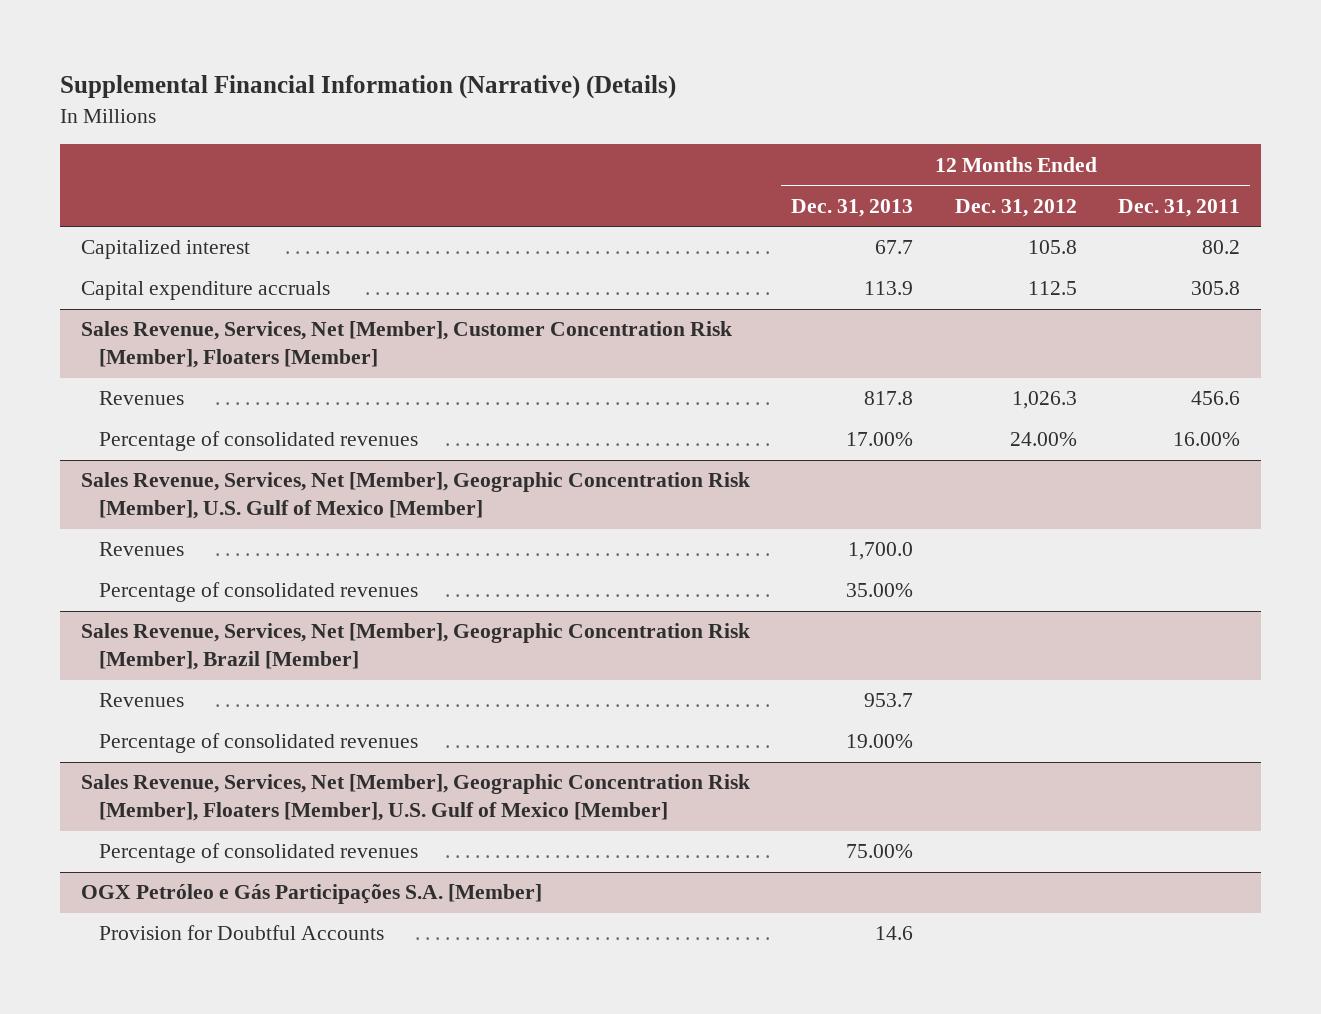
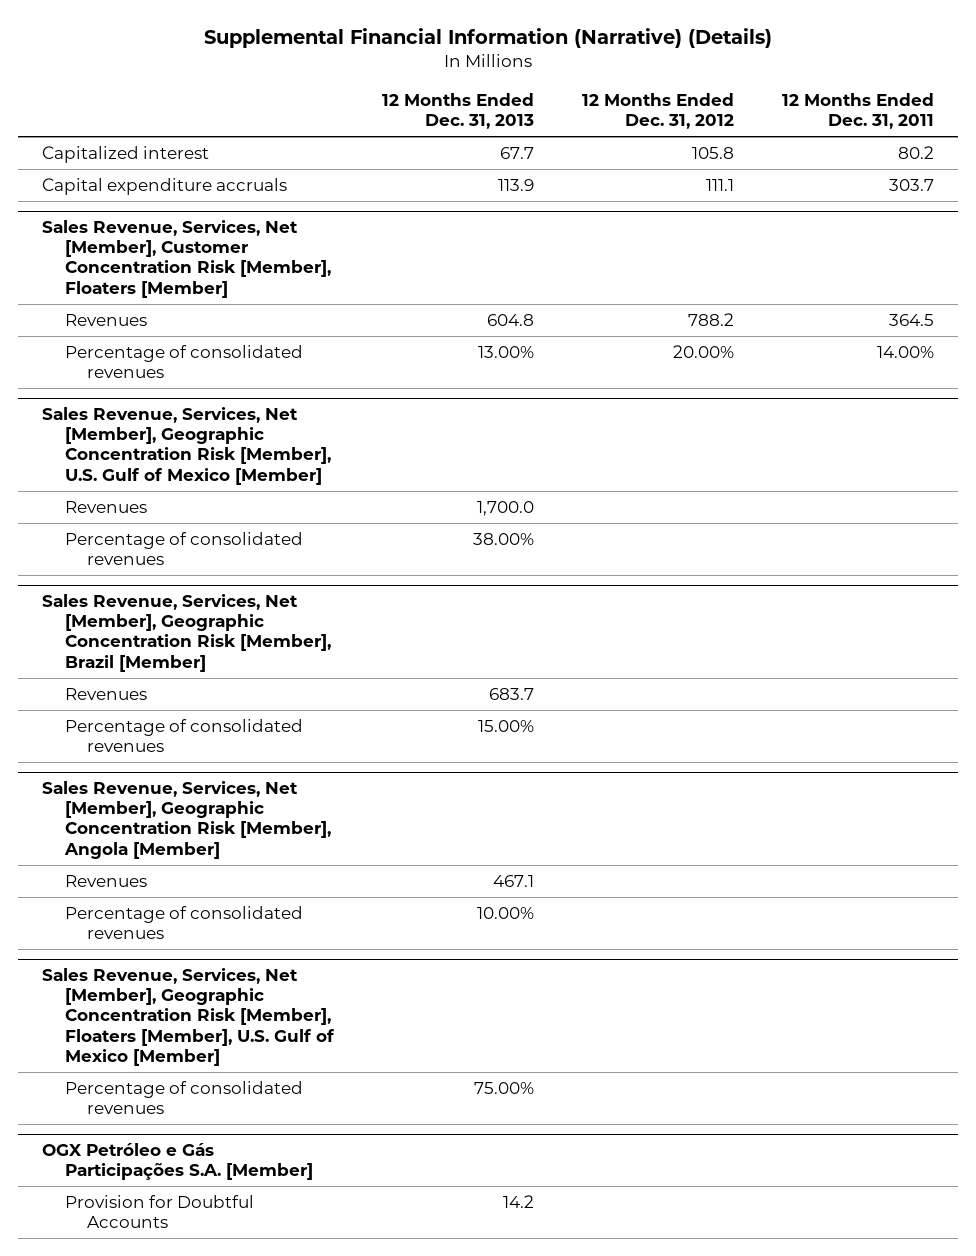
- Capital expenditure accruals | 113.9 | 112.5 | 305.8
+ Capital expenditure accruals | 113.9 | 111.1 | 303.7
@ Sales Revenue, Services, Net [Member], Customer Concentration Risk [Member], Floaters [Member]
- Revenues | 817.8 | 1,026.3 | 456.6
- Percentage of consolidated revenues | 17.00% | 24.00% | 16.00%
+ Revenues | 604.8 | 788.2 | 364.5
+ Percentage of consolidated revenues | 13.00% | 20.00% | 14.00%
@ Sales Revenue, Services, Net [Member], Geographic Concentration Risk [Member], U.S. Gulf of Mexico [Member]
- Percentage of consolidated revenues | 35.00% | |
+ Percentage of consolidated revenues | 38.00% | |
@ Sales Revenue, Services, Net [Member], Geographic Concentration Risk [Member], Brazil [Member]
- Revenues | 953.7 | |
- Percentage of consolidated revenues | 19.00% | |
+ Revenues | 683.7 | |
+ Percentage of consolidated revenues | 15.00% | |
+ Sales Revenue, Services, Net [Member], Geographic Concentration Risk [Member], Angola [Member]
+ Revenues | 467.1 | |
+ Percentage of consolidated revenues | 10.00% | |
@ OGX Petróleo e Gás Participações S.A. [Member]
- Provision for Doubtful Accounts | 14.6 | |
+ Provision for Doubtful Accounts | 14.2 | |

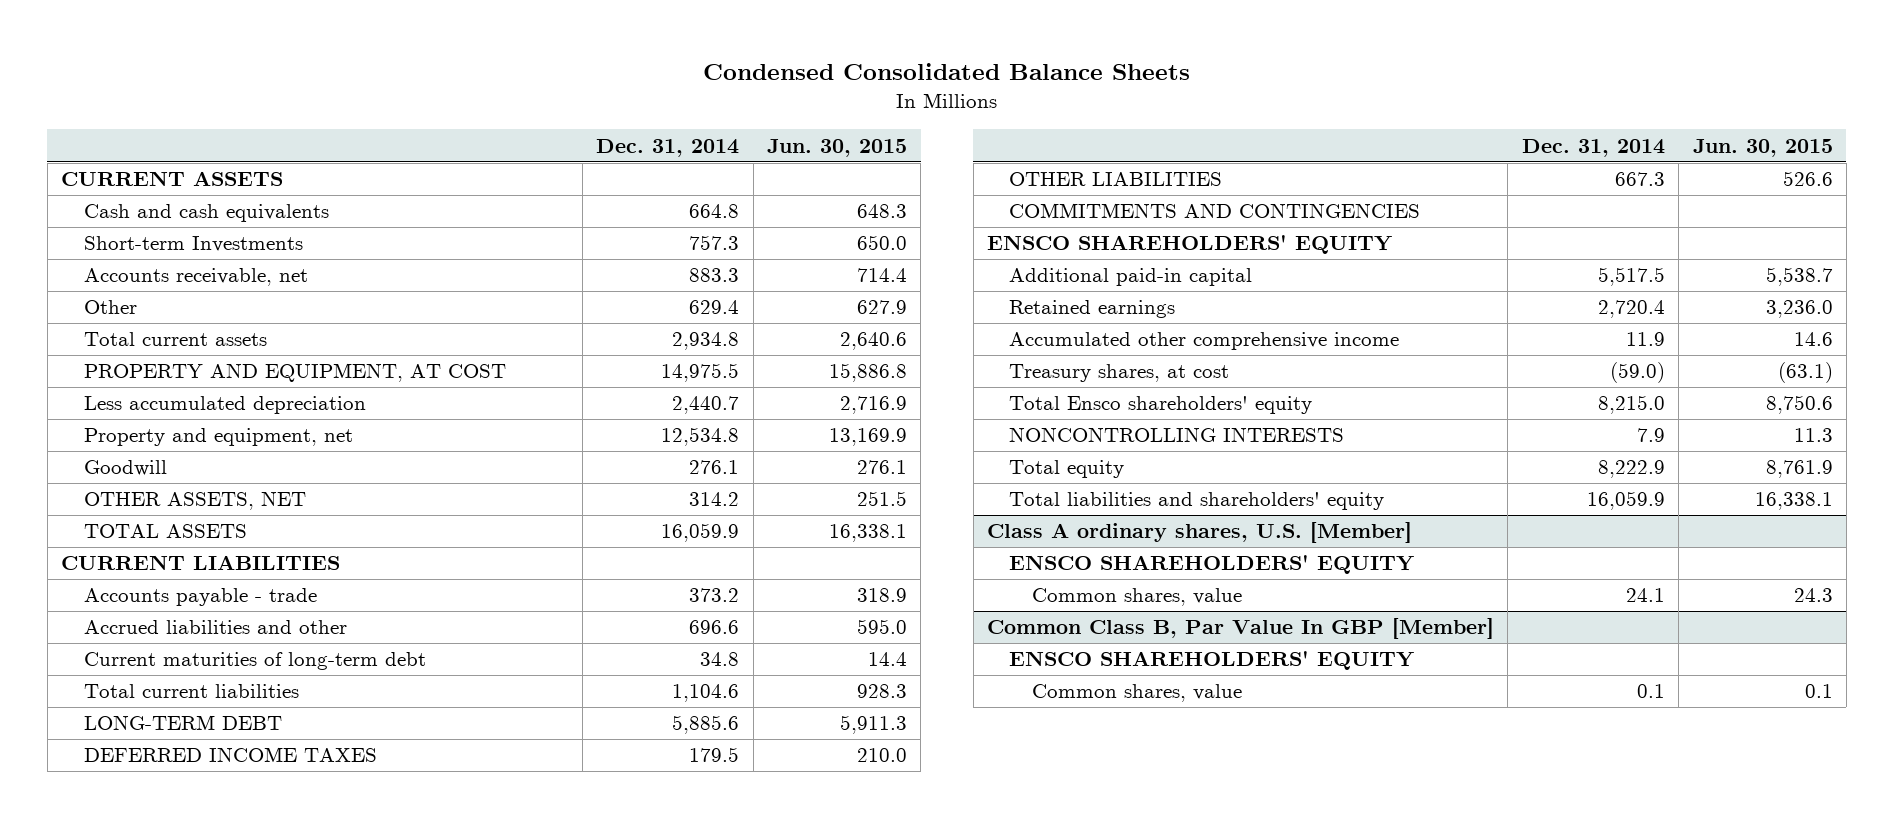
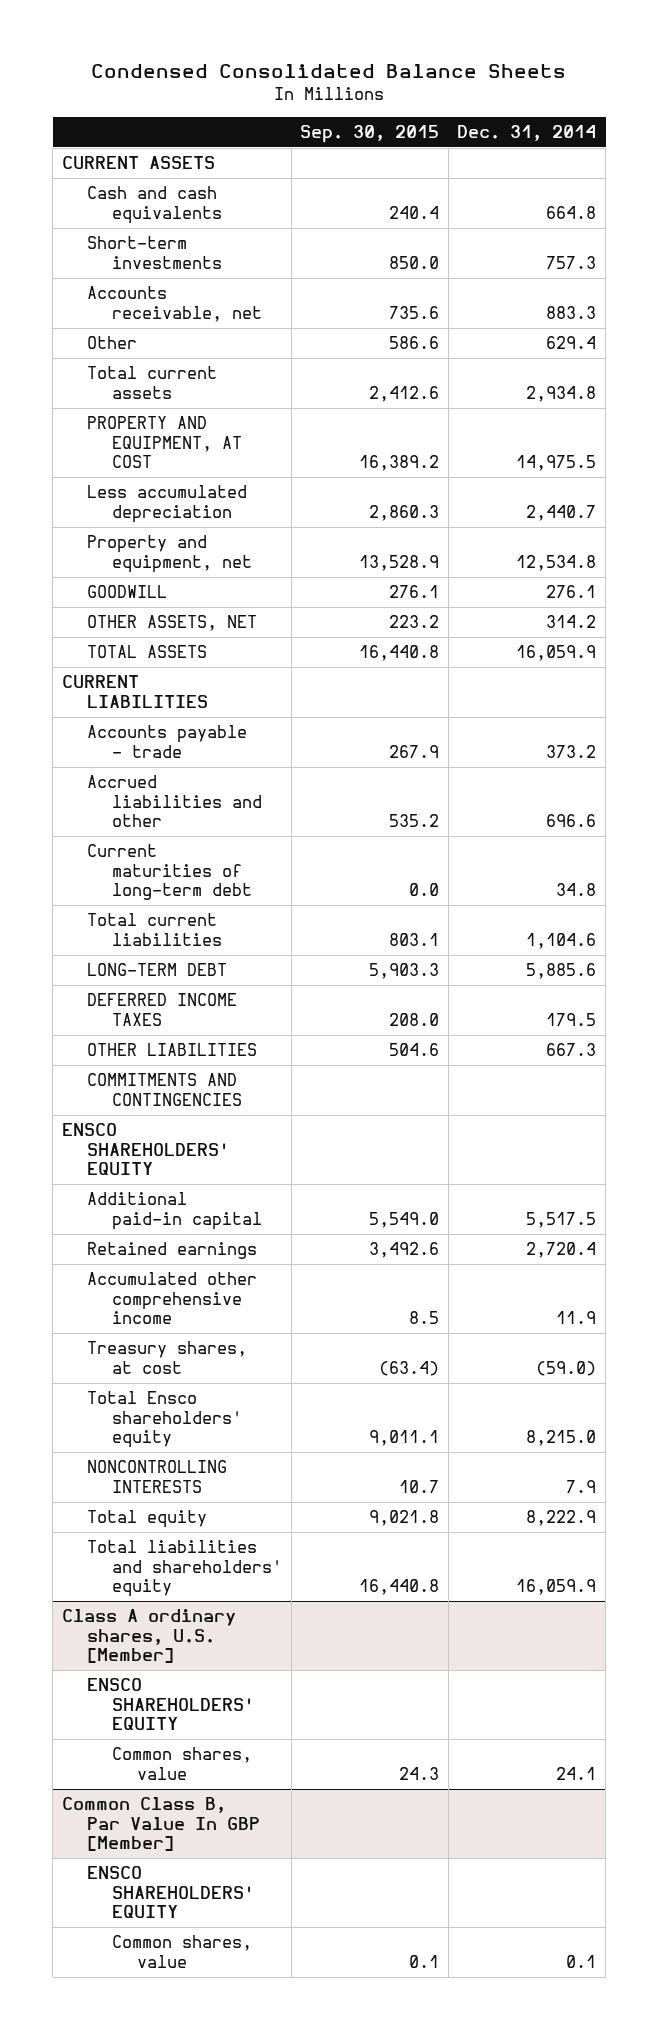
- | Dec. 31, 2014 | Jun. 30, 2015
+ | Sep. 30, 2015 | Dec. 31, 2014
- Short-term Investments | 757.3 | 650.0
+ Short-term investments | 850.0 | 757.3
- Goodwill | 276.1 | 276.1
+ GOODWILL | 276.1 | 276.1

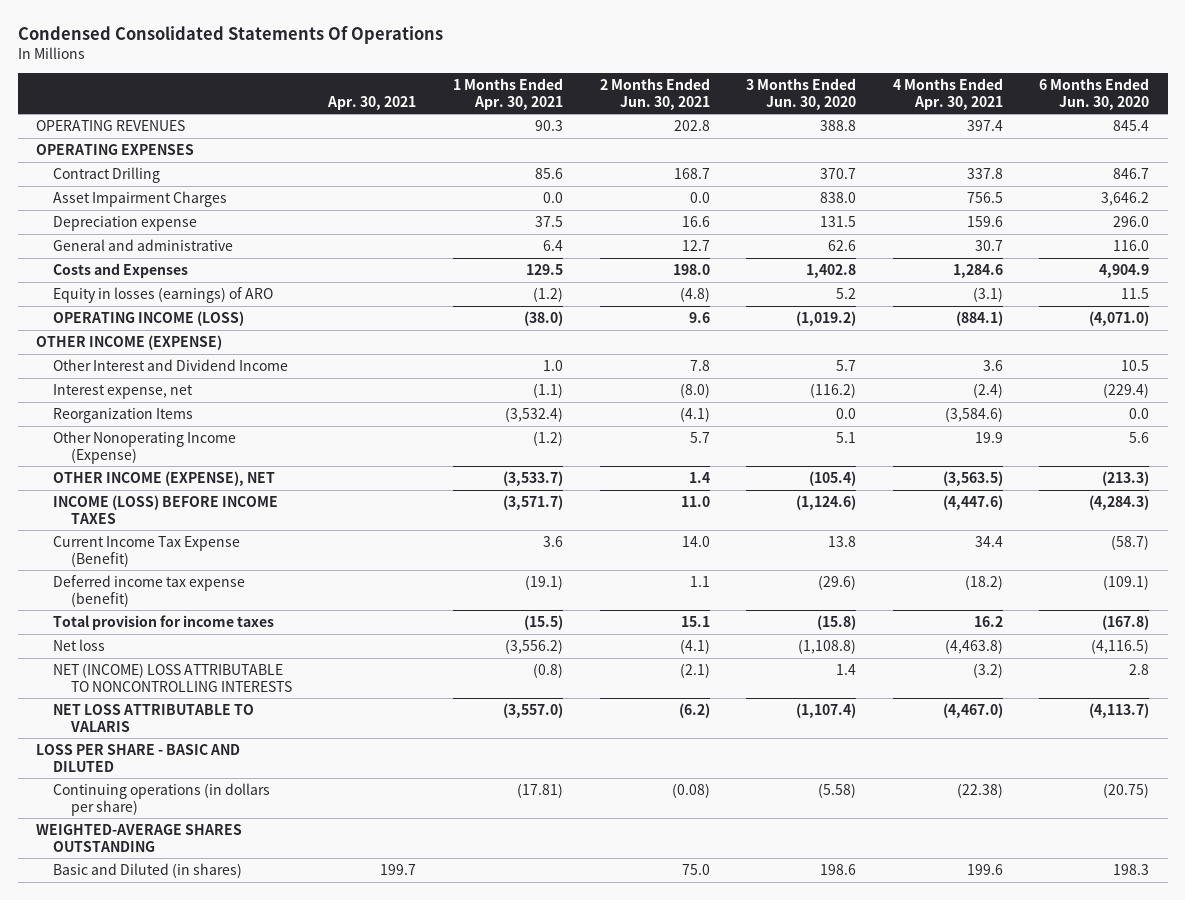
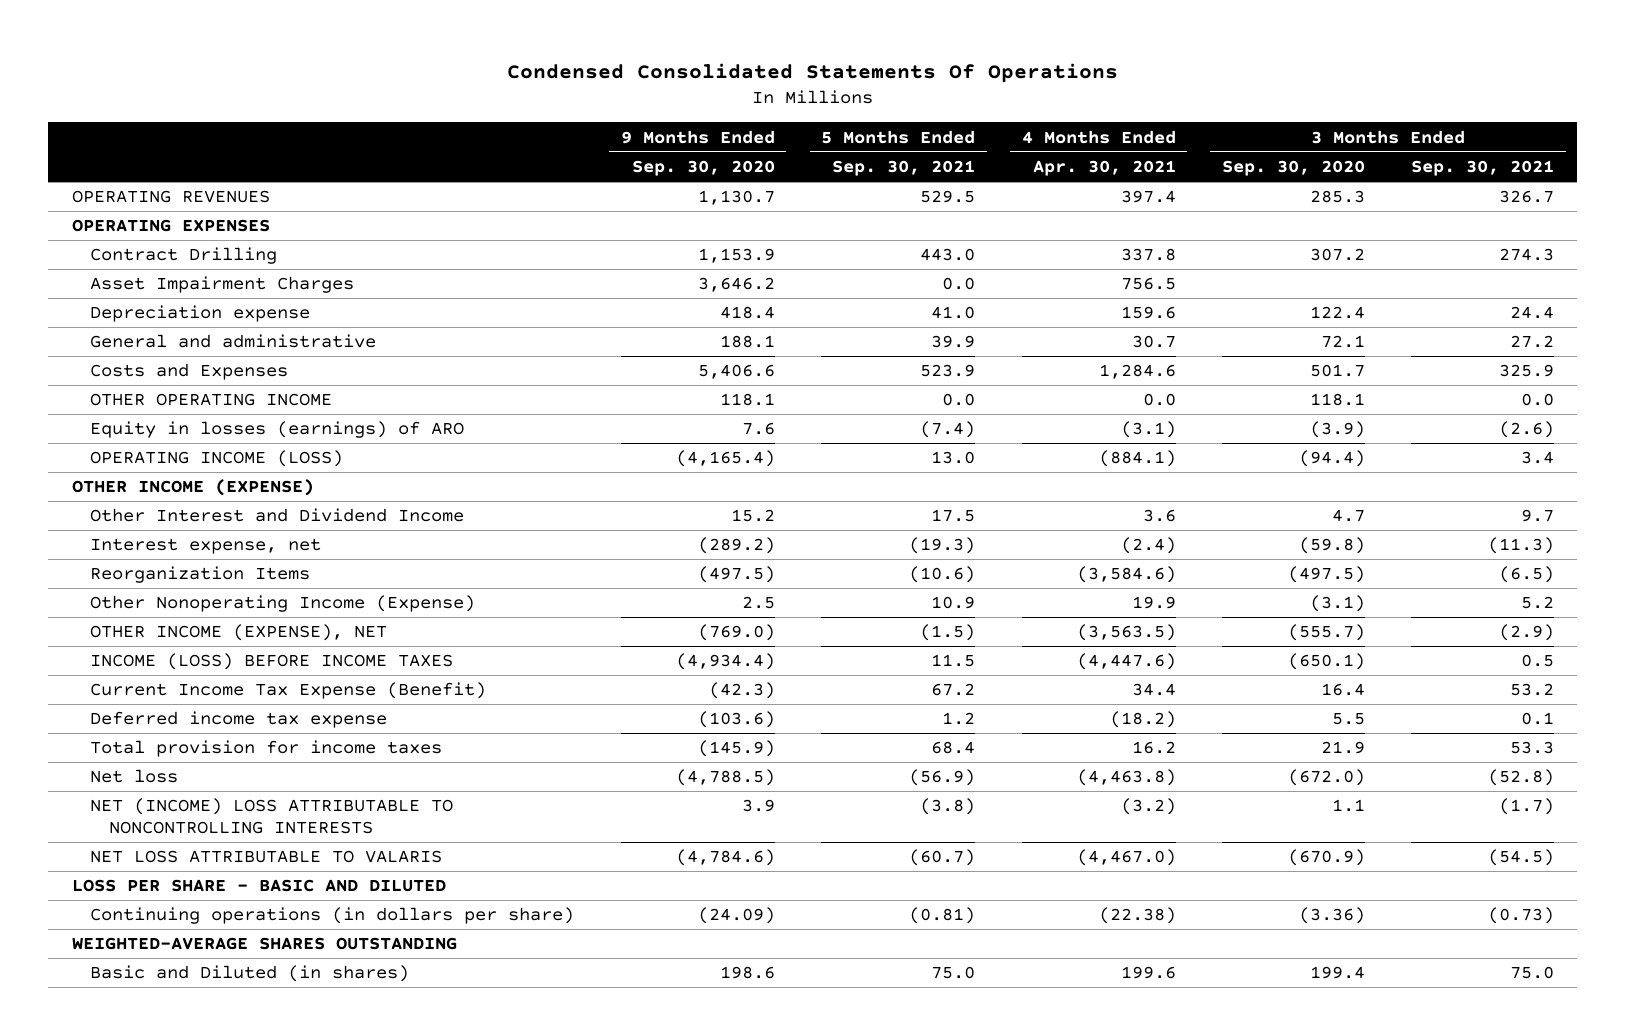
- | Apr. 30, 2021 | 1 Months Ended Apr. 30, 2021 | 2 Months Ended Jun. 30, 2021 | 3 Months Ended Jun. 30, 2020 | 4 Months Ended Apr. 30, 2021 | 6 Months Ended Jun. 30, 2020
+ | 9 Months Ended Sep. 30, 2020 | 5 Months Ended Sep. 30, 2021 | 4 Months Ended Apr. 30, 2021 | 3 Months Ended Sep. 30, 2020 | 3 Months Ended Sep. 30, 2021
+ OTHER OPERATING INCOME | 118.1 | 0.0 | 0.0 | 118.1 | 0.0
- Deferred income tax expense (benefit) | | (19.1) | 1.1 | (29.6) | (18.2) | (109.1)
+ Deferred income tax expense | (103.6) | 1.2 | (18.2) | 5.5 | 0.1

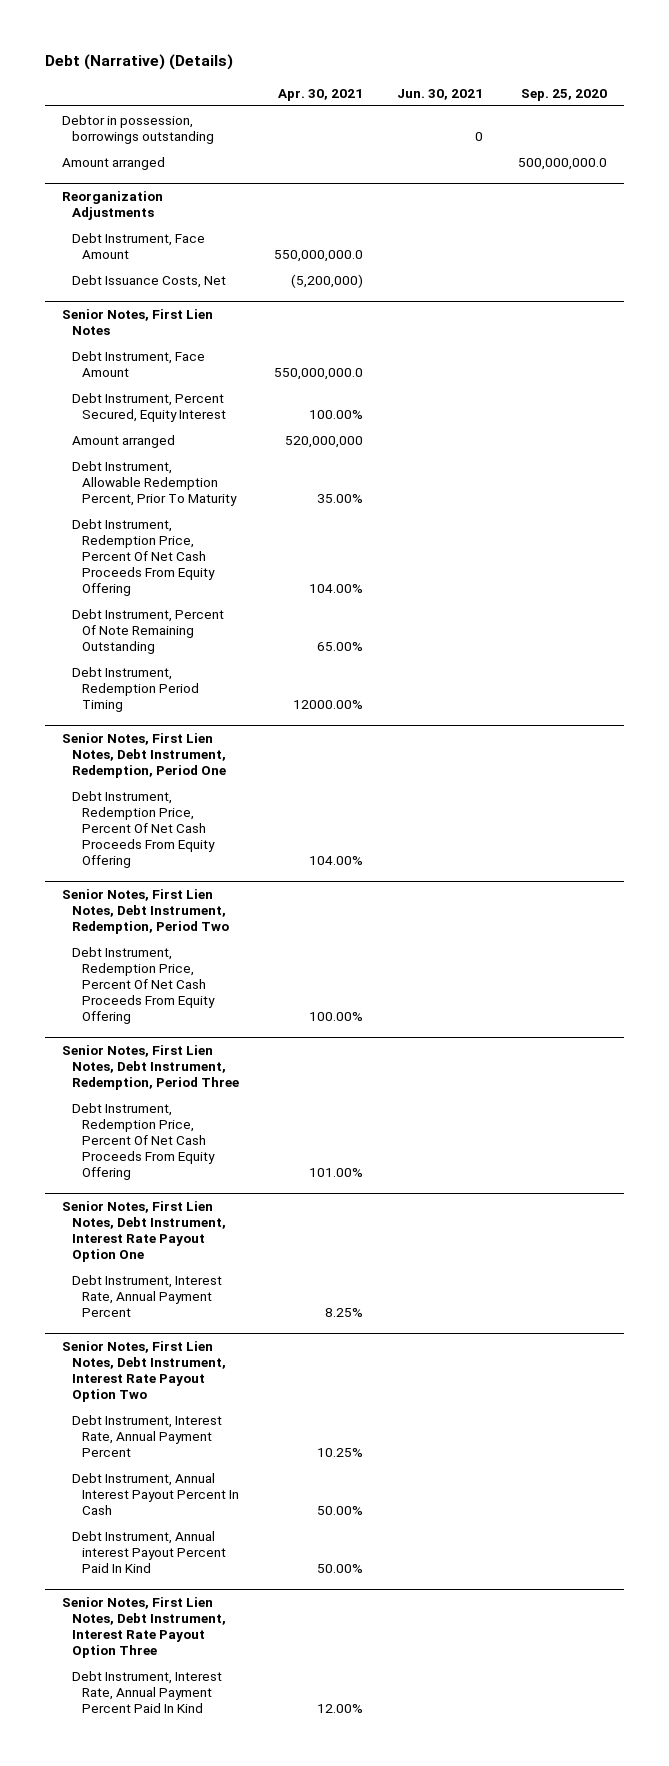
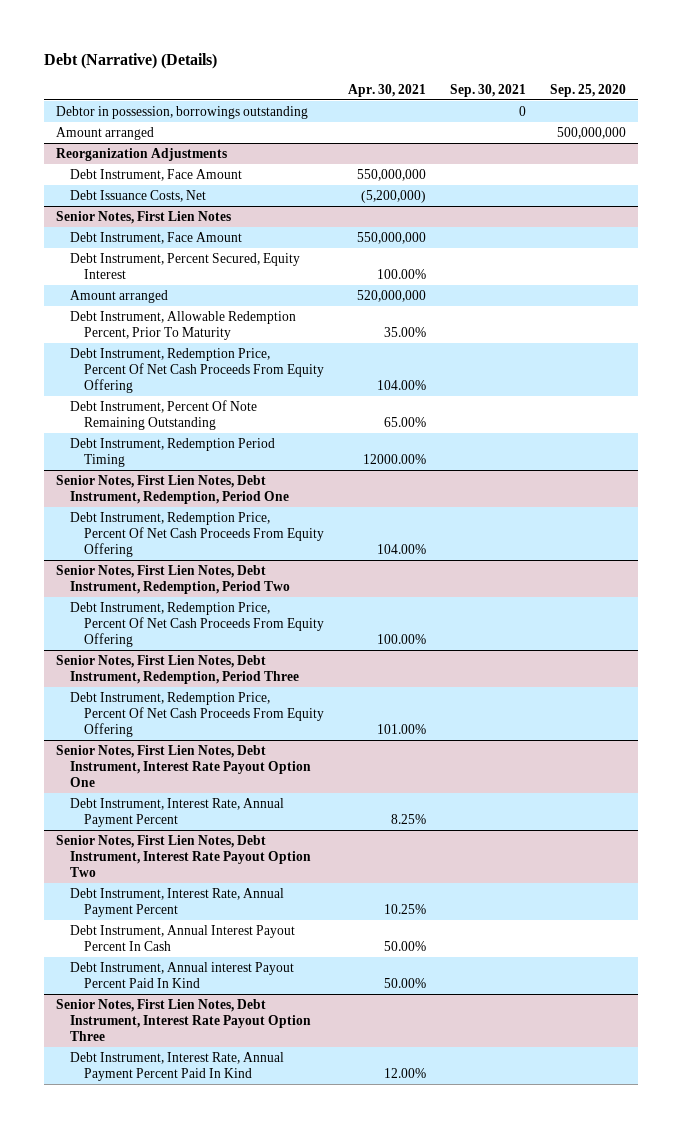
- | Apr. 30, 2021 | Jun. 30, 2021 | Sep. 25, 2020
+ | Apr. 30, 2021 | Sep. 30, 2021 | Sep. 25, 2020
- Amount arranged | | | 500,000,000.0
+ Amount arranged | | | 500,000,000
@ Reorganization Adjustments
- Debt Instrument, Face Amount | 550,000,000.0 | |
+ Debt Instrument, Face Amount | 550,000,000 | |
@ Senior Notes, First Lien Notes
- Debt Instrument, Face Amount | 550,000,000.0 | |
+ Debt Instrument, Face Amount | 550,000,000 | |

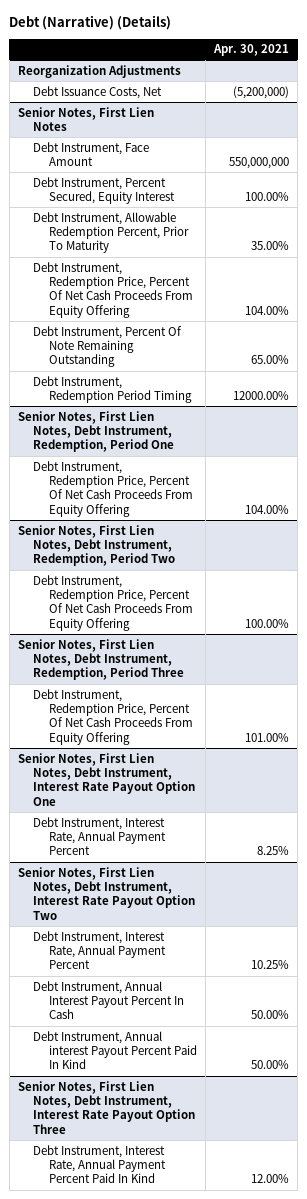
- | Apr. 30, 2021 | Sep. 30, 2021 | Sep. 25, 2020
+ | Apr. 30, 2021
- Debtor in possession, borrowings outstanding | | 0 |
- Amount arranged | | | 500,000,000
@ Reorganization Adjustments
- Debt Instrument, Face Amount | 550,000,000 | |
@ Senior Notes, First Lien Notes
- Amount arranged | 520,000,000 | |

